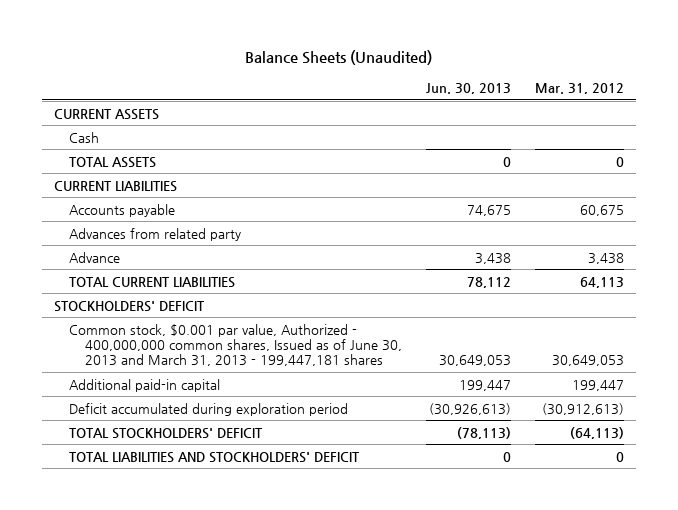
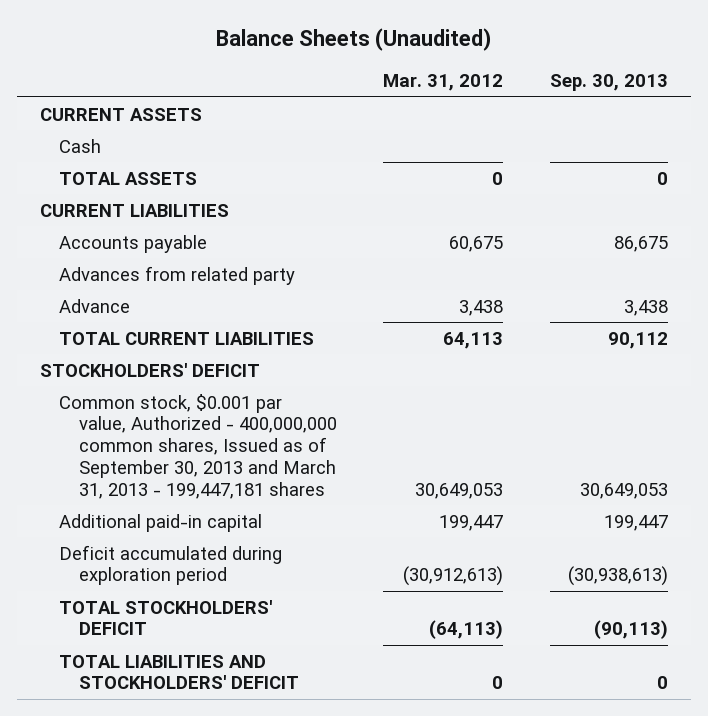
- | Jun. 30, 2013 | Mar. 31, 2012
+ | Mar. 31, 2012 | Sep. 30, 2013
- Common stock, $0.001 par value, Authorized - 400,000,000 common shares, Issued as of June 30, 2013 and March 31, 2013 - 199,447,181 shares | 30,649,053 | 30,649,053
+ Common stock, $0.001 par value, Authorized - 400,000,000 common shares, Issued as of September 30, 2013 and March 31, 2013 - 199,447,181 shares | 30,649,053 | 30,649,053

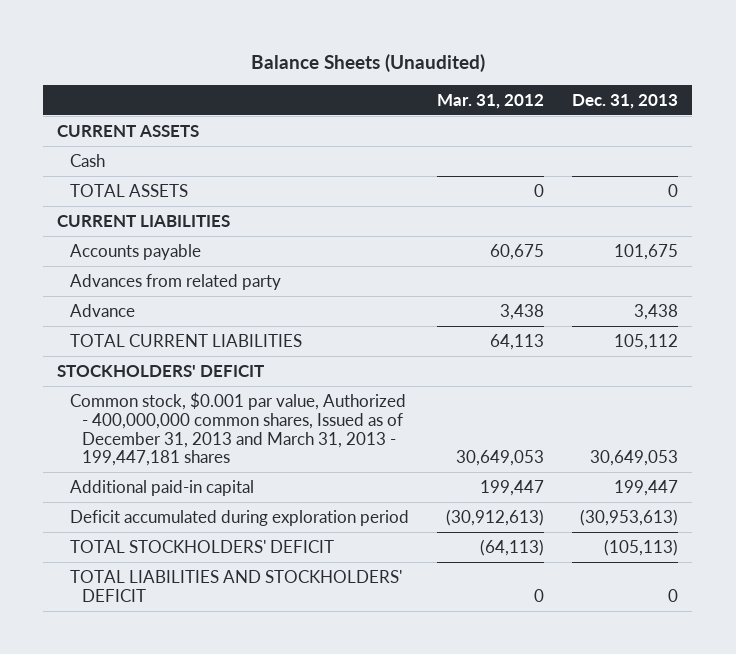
- | Mar. 31, 2012 | Sep. 30, 2013
+ | Mar. 31, 2012 | Dec. 31, 2013
- Common stock, $0.001 par value, Authorized - 400,000,000 common shares, Issued as of September 30, 2013 and March 31, 2013 - 199,447,181 shares | 30,649,053 | 30,649,053
+ Common stock, $0.001 par value, Authorized - 400,000,000 common shares, Issued as of December 31, 2013 and March 31, 2013 - 199,447,181 shares | 30,649,053 | 30,649,053

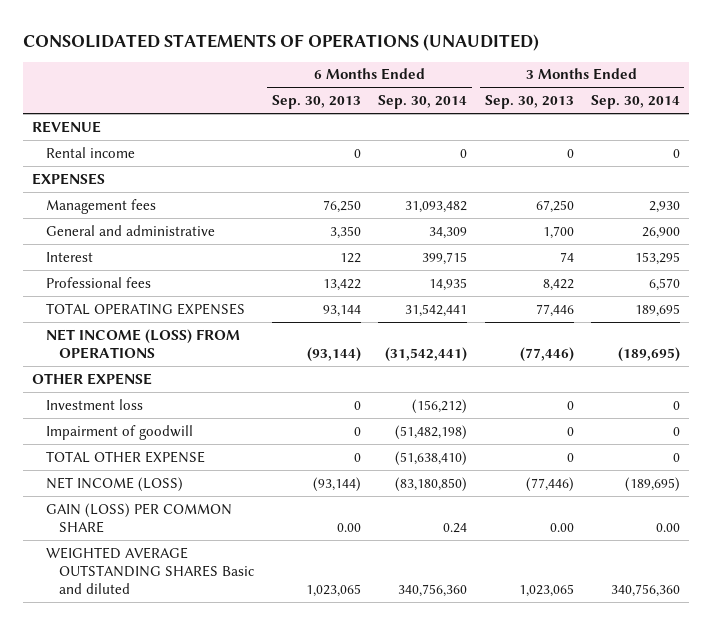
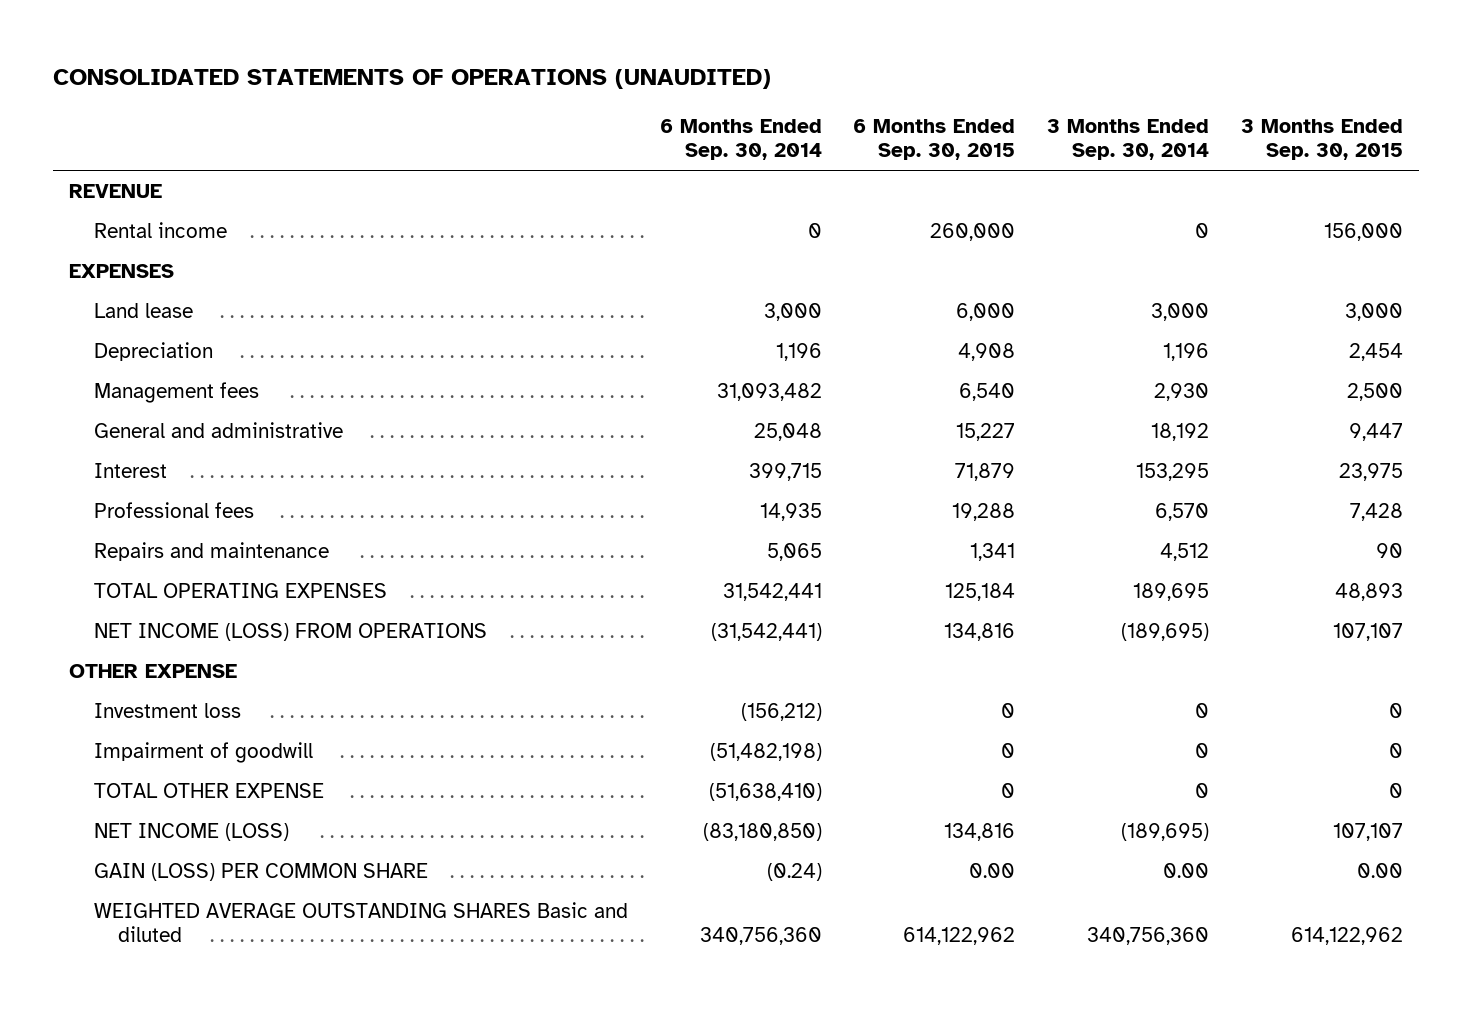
- | 6 Months Ended Sep. 30, 2013 | 6 Months Ended Sep. 30, 2014 | 3 Months Ended Sep. 30, 2013 | 3 Months Ended Sep. 30, 2014
+ | 6 Months Ended Sep. 30, 2014 | 6 Months Ended Sep. 30, 2015 | 3 Months Ended Sep. 30, 2014 | 3 Months Ended Sep. 30, 2015
+ Land lease | 3,000 | 6,000 | 3,000 | 3,000
+ Depreciation | 1,196 | 4,908 | 1,196 | 2,454
- General and administrative | 3,350 | 34,309 | 1,700 | 26,900
+ General and administrative | 25,048 | 15,227 | 18,192 | 9,447
+ Repairs and maintenance | 5,065 | 1,341 | 4,512 | 90
- GAIN (LOSS) PER COMMON SHARE | 0.00 | 0.24 | 0.00 | 0.00
+ GAIN (LOSS) PER COMMON SHARE | (0.24) | 0.00 | 0.00 | 0.00

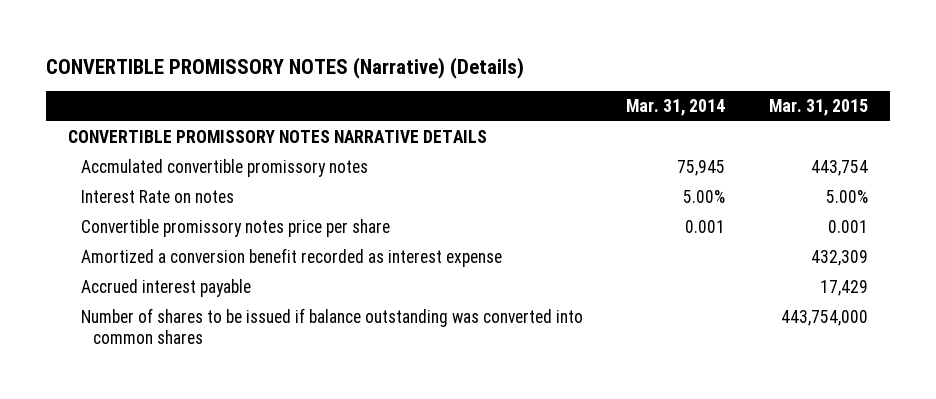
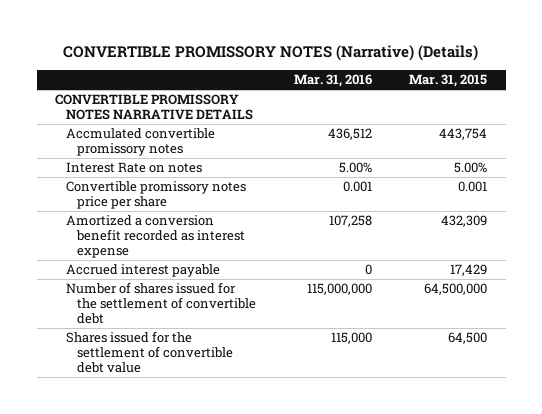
- | Mar. 31, 2014 | Mar. 31, 2015
+ | Mar. 31, 2016 | Mar. 31, 2015
- Number of shares to be issued if balance outstanding was converted into common shares | | 443,754,000
+ Number of shares issued for the settlement of convertible debt | 115,000,000 | 64,500,000
+ Shares issued for the settlement of convertible debt value | 115,000 | 64,500

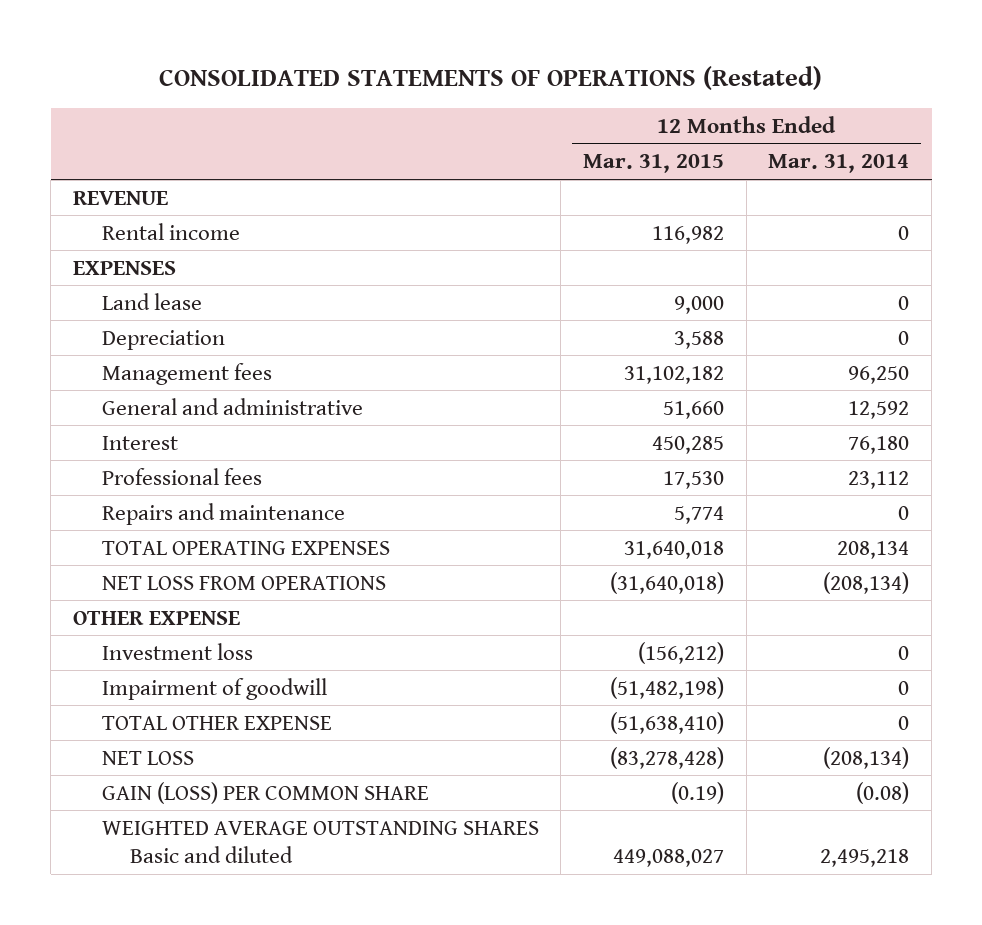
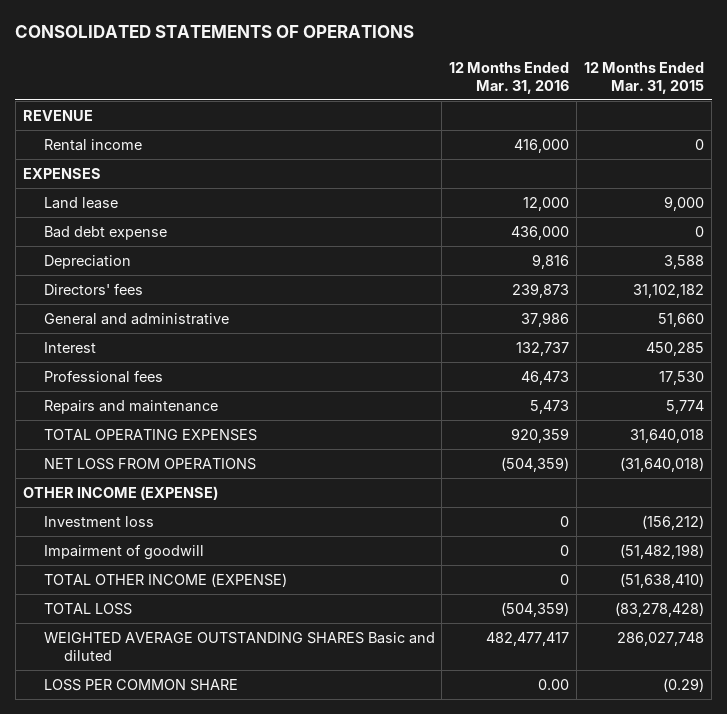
- CONSOLIDATED STATEMENTS OF OPERATIONS (Restated)
+ CONSOLIDATED STATEMENTS OF OPERATIONS
- | 12 Months Ended Mar. 31, 2015 | 12 Months Ended Mar. 31, 2014
+ | 12 Months Ended Mar. 31, 2016 | 12 Months Ended Mar. 31, 2015
- Rental income | 116,982 | 0
+ Rental income | 416,000 | 0
+ Bad debt expense | 436,000 | 0
- Management fees | 31,102,182 | 96,250
+ Directors' fees | 239,873 | 31,102,182
- OTHER EXPENSE
+ OTHER INCOME (EXPENSE)
- TOTAL OTHER EXPENSE | (51,638,410) | 0
- NET LOSS | (83,278,428) | (208,134)
- GAIN (LOSS) PER COMMON SHARE | (0.19) | (0.08)
- WEIGHTED AVERAGE OUTSTANDING SHARES Basic and diluted | 449,088,027 | 2,495,218
+ TOTAL OTHER INCOME (EXPENSE) | 0 | (51,638,410)
+ TOTAL LOSS | (504,359) | (83,278,428)
+ WEIGHTED AVERAGE OUTSTANDING SHARES Basic and diluted | 482,477,417 | 286,027,748
+ LOSS PER COMMON SHARE | 0.00 | (0.29)

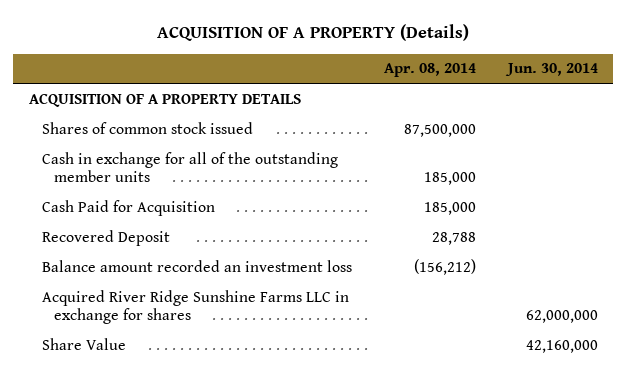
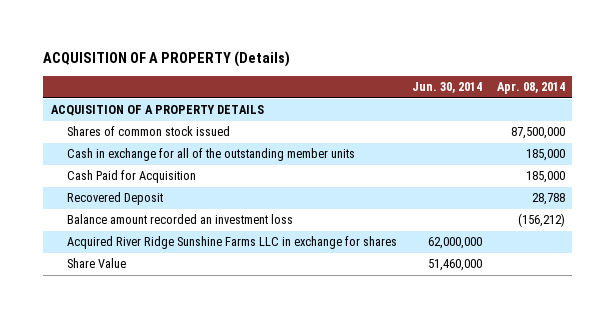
- | Apr. 08, 2014 | Jun. 30, 2014
+ | Jun. 30, 2014 | Apr. 08, 2014
- Share Value | | 42,160,000
+ Share Value | 51,460,000 |

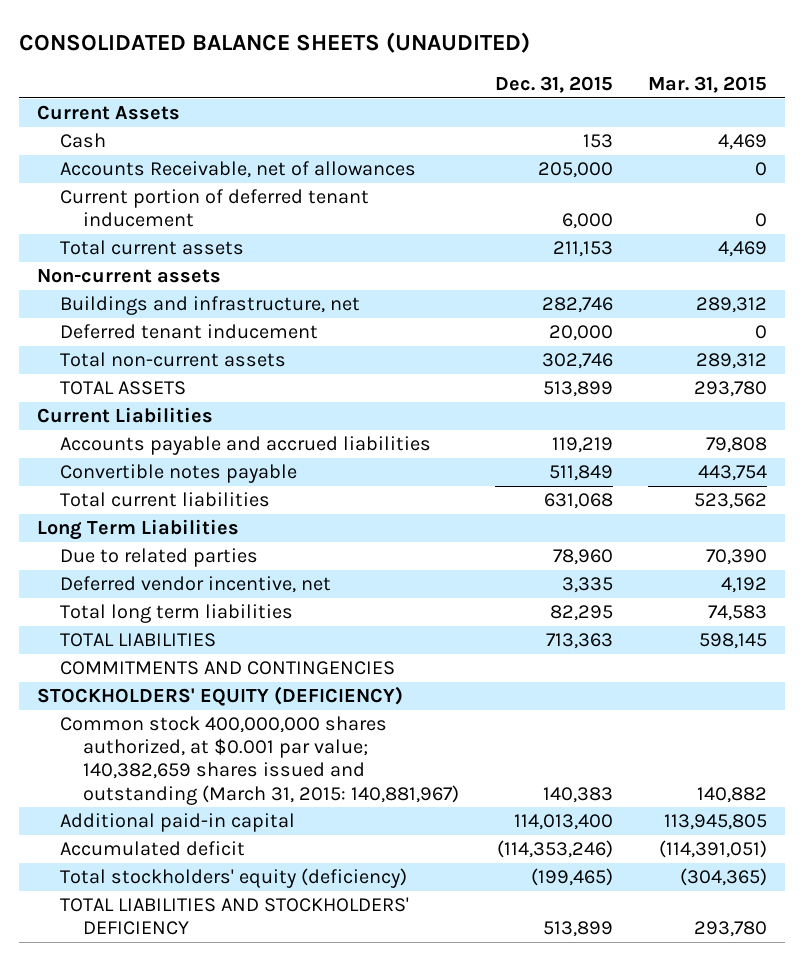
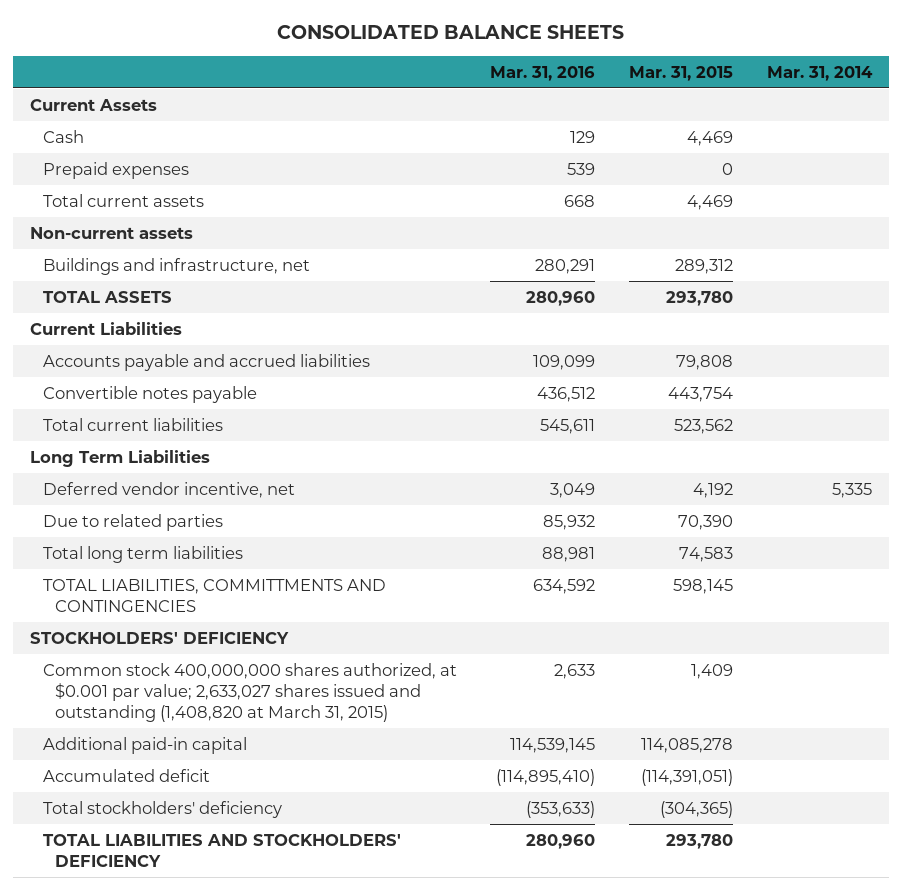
- CONSOLIDATED BALANCE SHEETS (UNAUDITED)
+ CONSOLIDATED BALANCE SHEETS
- | Dec. 31, 2015 | Mar. 31, 2015
+ | Mar. 31, 2016 | Mar. 31, 2015 | Mar. 31, 2014
- Accounts Receivable, net of allowances | 205,000 | 0
- Current portion of deferred tenant inducement | 6,000 | 0
+ Prepaid expenses | 539 | 0 |
- Deferred tenant inducement | 20,000 | 0
- Total non-current assets | 302,746 | 289,312
moved down: Due to related parties | 85,932 | 70,390 |
- TOTAL LIABILITIES | 713,363 | 598,145
- COMMITMENTS AND CONTINGENCIES
- STOCKHOLDERS' EQUITY (DEFICIENCY)
- Common stock 400,000,000 shares authorized, at $0.001 par value; 140,382,659 shares issued and outstanding (March 31, 2015: 140,881,967) | 140,383 | 140,882
- Additional paid-in capital | 114,013,400 | 113,945,805
+ TOTAL LIABILITIES, COMMITTMENTS AND CONTINGENCIES | 634,592 | 598,145 |
+ STOCKHOLDERS' DEFICIENCY
+ Common stock 400,000,000 shares authorized, at $0.001 par value; 2,633,027 shares issued and outstanding (1,408,820 at March 31, 2015) | 2,633 | 1,409 |
+ Additional paid-in capital | 114,539,145 | 114,085,278 |
- Total stockholders' equity (deficiency) | (199,465) | (304,365)
+ Total stockholders' deficiency | (353,633) | (304,365) |

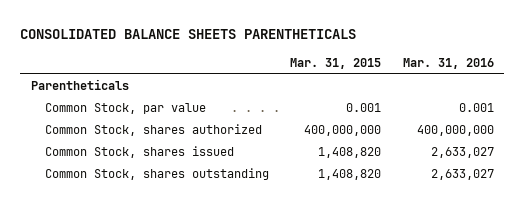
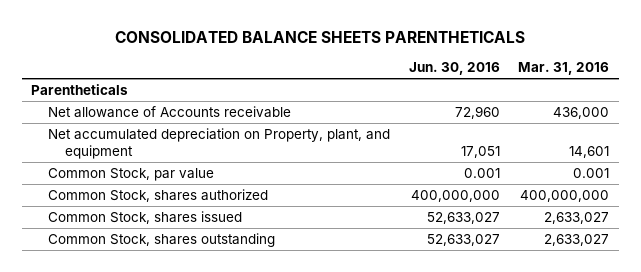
- | Mar. 31, 2015 | Mar. 31, 2016
+ | Jun. 30, 2016 | Mar. 31, 2016
+ Net allowance of Accounts receivable | 72,960 | 436,000
+ Net accumulated depreciation on Property, plant, and equipment | 17,051 | 14,601

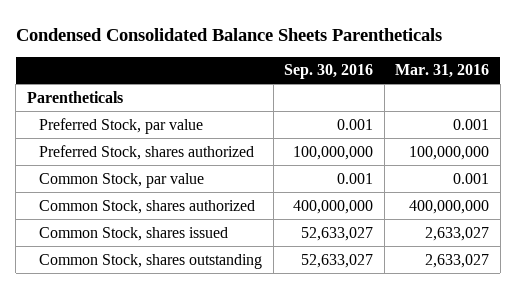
- CONSOLIDATED BALANCE SHEETS PARENTHETICALS
+ Condensed Consolidated Balance Sheets Parentheticals
- | Jun. 30, 2016 | Mar. 31, 2016
+ | Sep. 30, 2016 | Mar. 31, 2016
- Net allowance of Accounts receivable | 72,960 | 436,000
- Net accumulated depreciation on Property, plant, and equipment | 17,051 | 14,601
+ Preferred Stock, par value | 0.001 | 0.001
+ Preferred Stock, shares authorized | 100,000,000 | 100,000,000

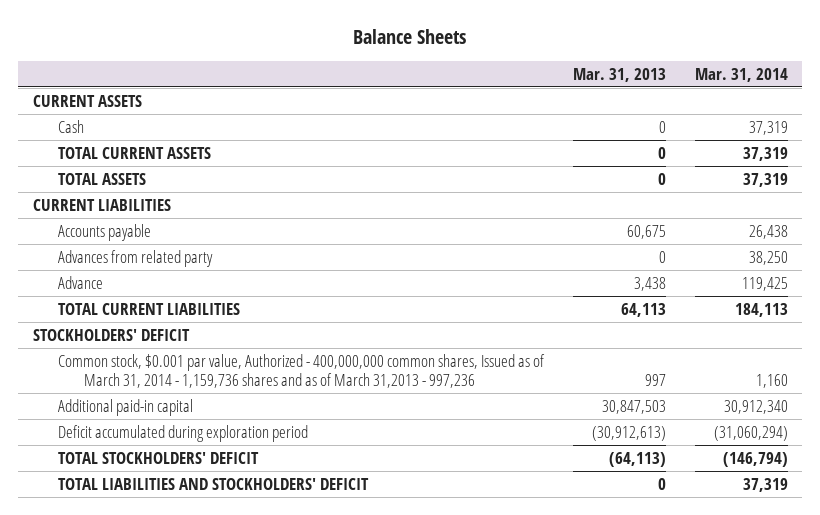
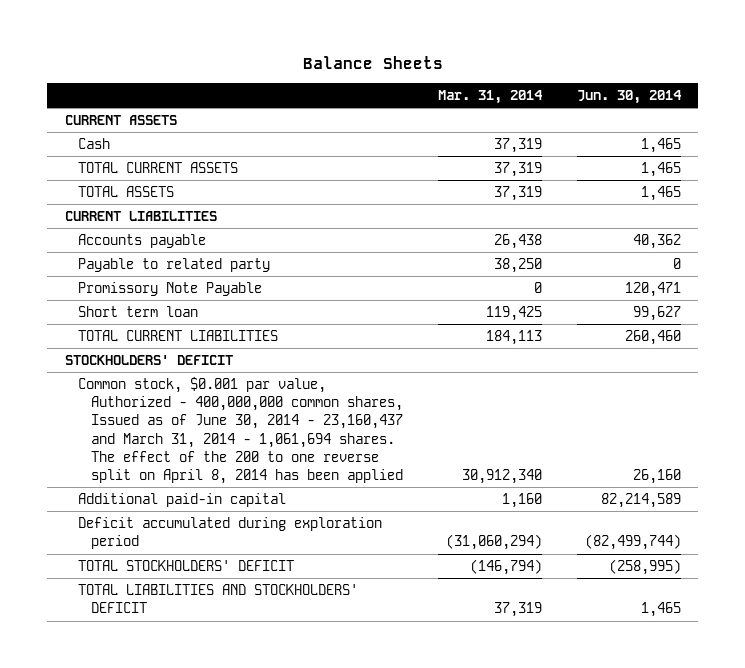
- | Mar. 31, 2013 | Mar. 31, 2014
+ | Mar. 31, 2014 | Jun. 30, 2014
- Advances from related party | 0 | 38,250
- Advance | 3,438 | 119,425
+ Payable to related party | 38,250 | 0
+ Promissory Note Payable | 0 | 120,471
+ Short term loan | 119,425 | 99,627
- Common stock, $0.001 par value, Authorized - 400,000,000 common shares, Issued as of March 31, 2014 - 1,159,736 shares and as of March 31,2013 - 997,236 | 997 | 1,160
- Additional paid-in capital | 30,847,503 | 30,912,340
+ Common stock, $0.001 par value, Authorized - 400,000,000 common shares, Issued as of June 30, 2014 - 23,160,437 and March 31, 2014 - 1,061,694 shares. The effect of the 200 to one reverse split on April 8, 2014 has been applied | 30,912,340 | 26,160
+ Additional paid-in capital | 1,160 | 82,214,589

